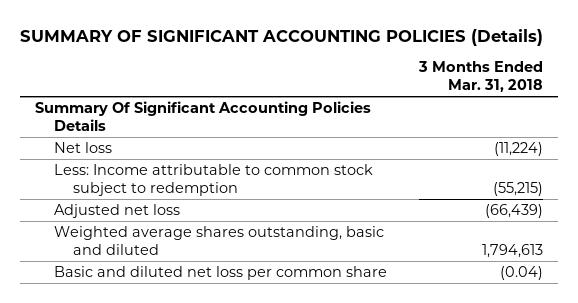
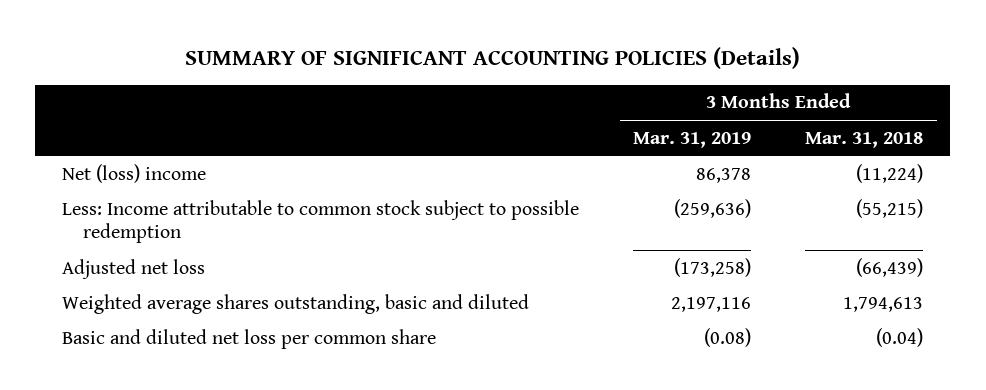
- | 3 Months Ended Mar. 31, 2018
+ | 3 Months Ended Mar. 31, 2019 | 3 Months Ended Mar. 31, 2018
- Summary Of Significant Accounting Policies Details
- Net loss | (11,224)
- Less: Income attributable to common stock subject to redemption | (55,215)
+ Net (loss) income | 86,378 | (11,224)
+ Less: Income attributable to common stock subject to possible redemption | (259,636) | (55,215)

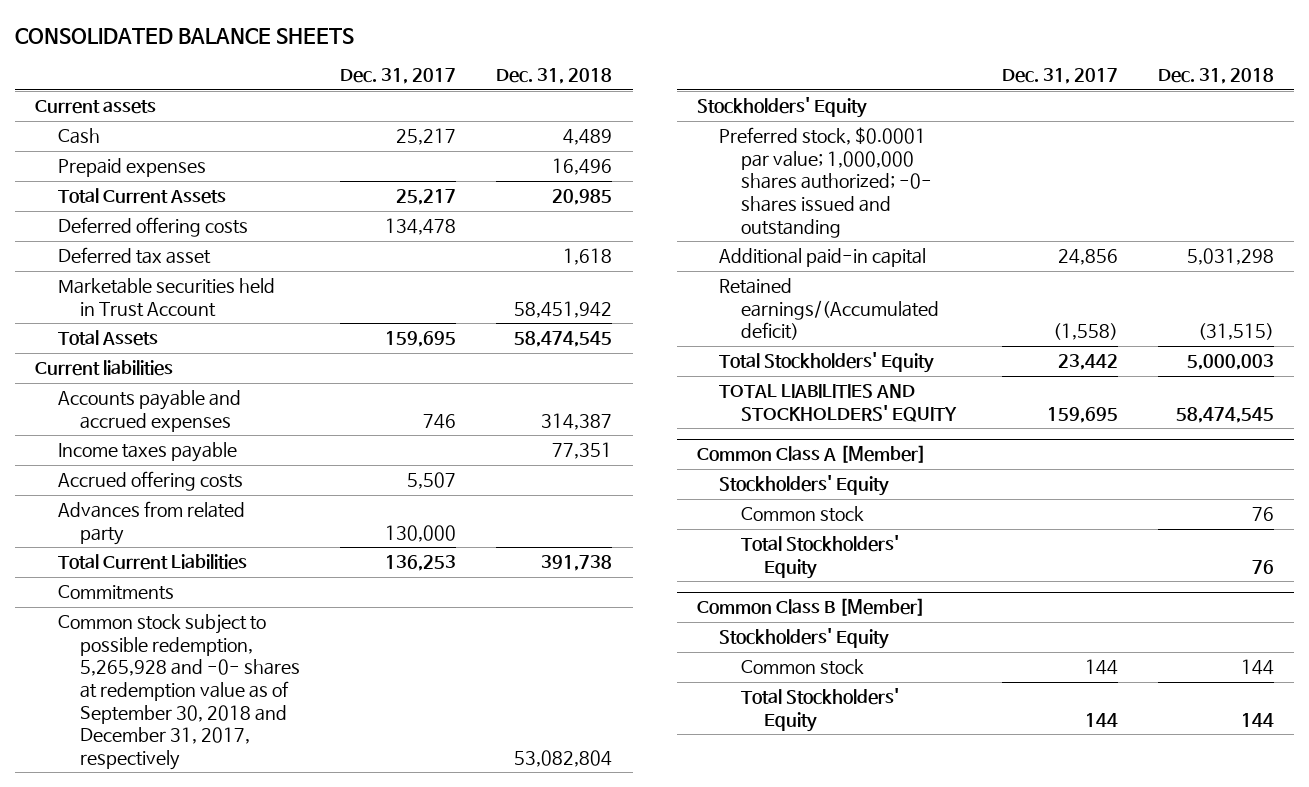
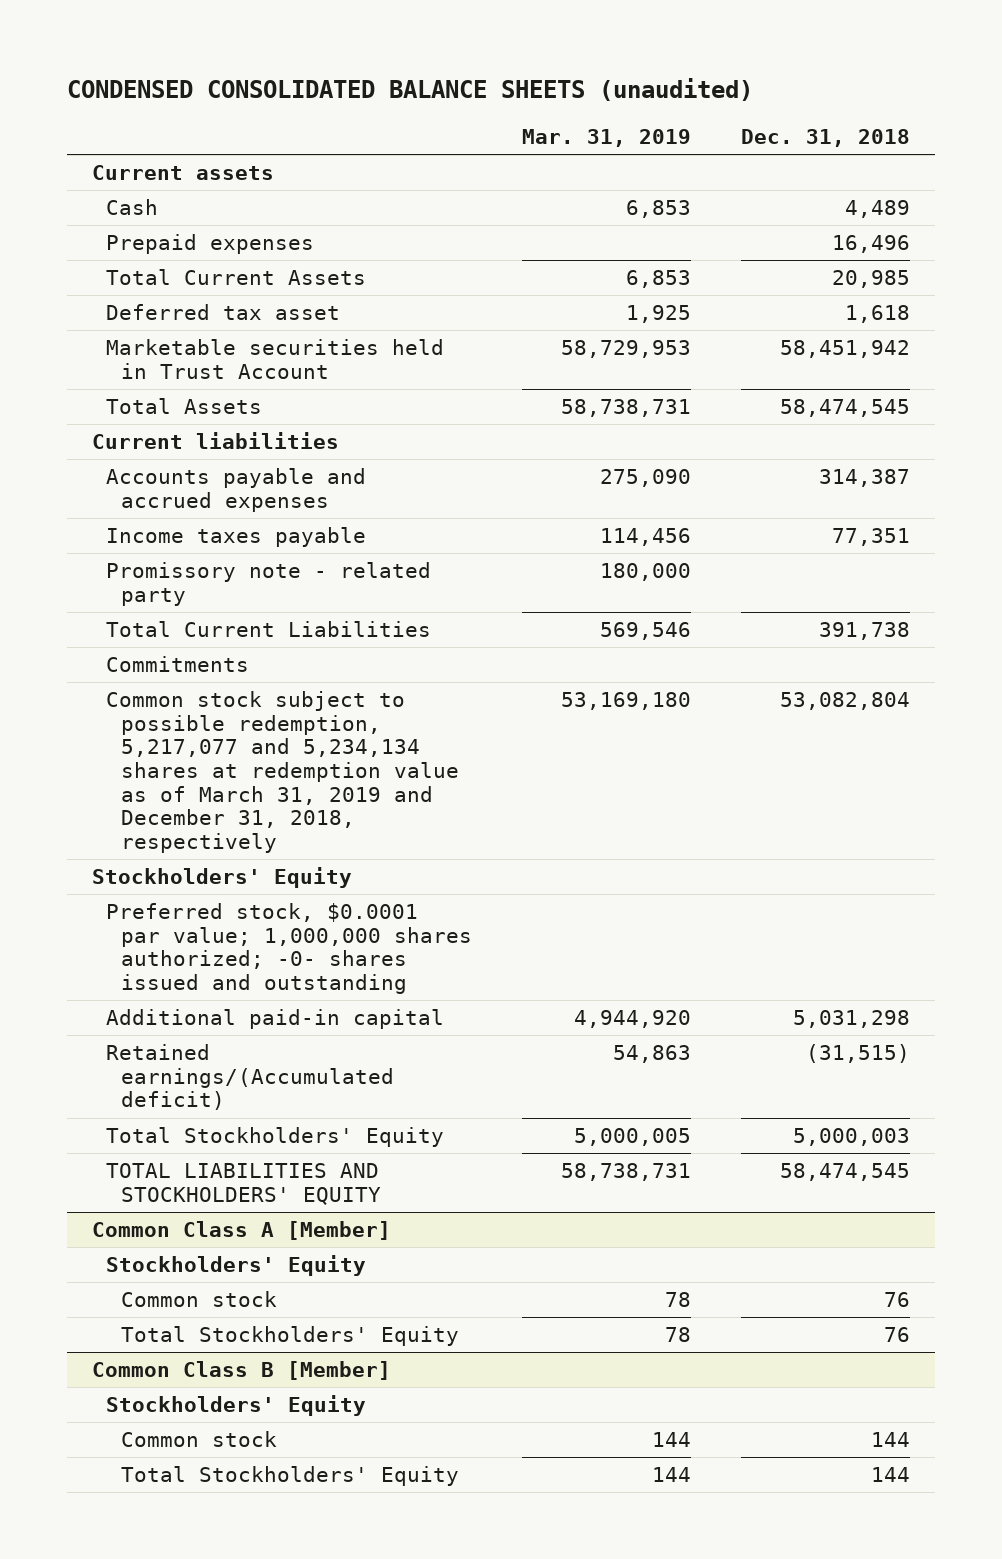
- CONSOLIDATED BALANCE SHEETS
+ CONDENSED CONSOLIDATED BALANCE SHEETS (unaudited)
- | Dec. 31, 2017 | Dec. 31, 2018
+ | Mar. 31, 2019 | Dec. 31, 2018
- Deferred offering costs | 134,478 |
- Accrued offering costs | 5,507 |
- Advances from related party | 130,000 |
+ Promissory note - related party | 180,000 |
- Common stock subject to possible redemption, 5,265,928 and -0- shares at redemption value as of September 30, 2018 and December 31, 2017, respectively | | 53,082,804
+ Common stock subject to possible redemption, 5,217,077 and 5,234,134 shares at redemption value as of March 31, 2019 and December 31, 2018, respectively | 53,169,180 | 53,082,804

